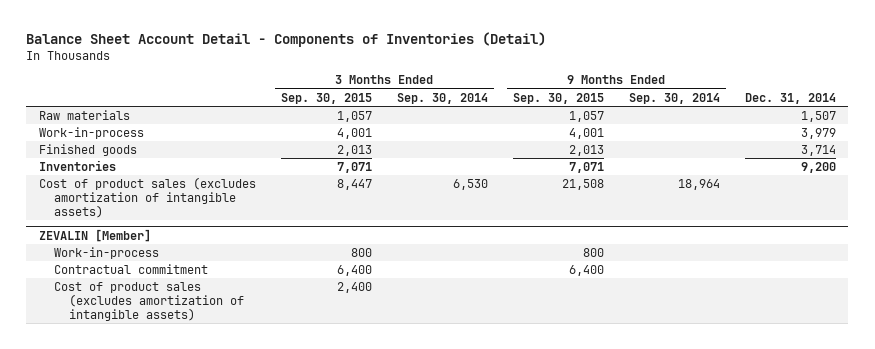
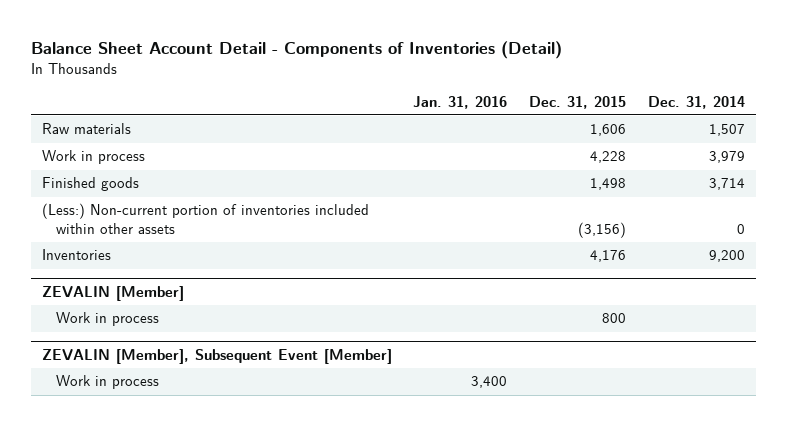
- | 3 Months Ended Sep. 30, 2015 | 3 Months Ended Sep. 30, 2014 | 9 Months Ended Sep. 30, 2015 | 9 Months Ended Sep. 30, 2014 | Dec. 31, 2014
+ | Jan. 31, 2016 | Dec. 31, 2015 | Dec. 31, 2014
- Work-in-process | 4,001 | | 4,001 | | 3,979
+ Work in process | | 4,228 | 3,979
+ (Less:) Non-current portion of inventories included within other assets | | (3,156) | 0
- Cost of product sales (excludes amortization of intangible assets) | 8,447 | 6,530 | 21,508 | 18,964 |
@ ZEVALIN [Member]
- Work-in-process | 800 | | 800 | |
- Contractual commitment | 6,400 | | 6,400 | |
- Cost of product sales (excludes amortization of intangible assets) | 2,400 | | | |
+ Work in process | | 800 |
+ ZEVALIN [Member], Subsequent Event [Member]
+ Work in process | 3,400 | |

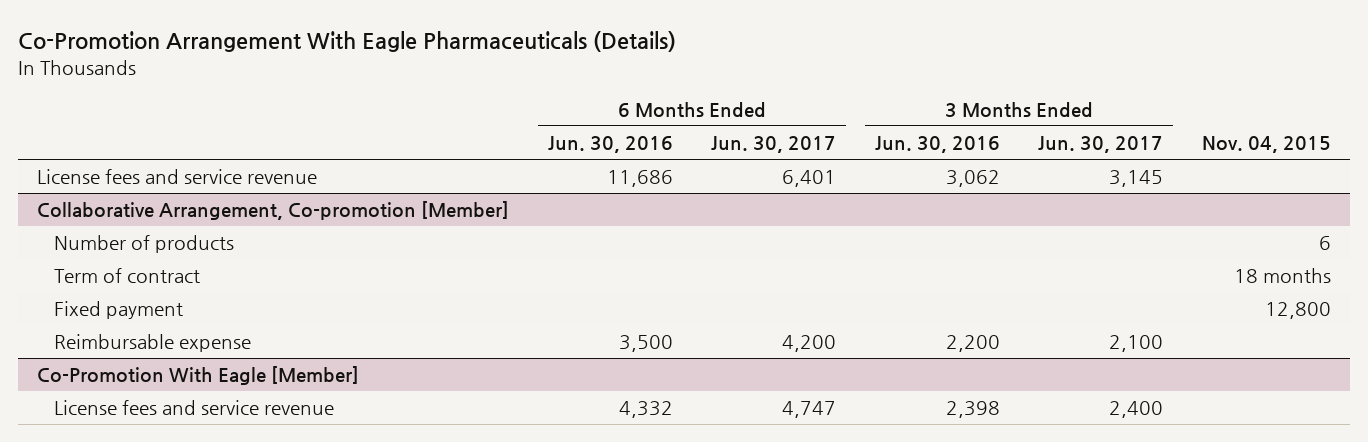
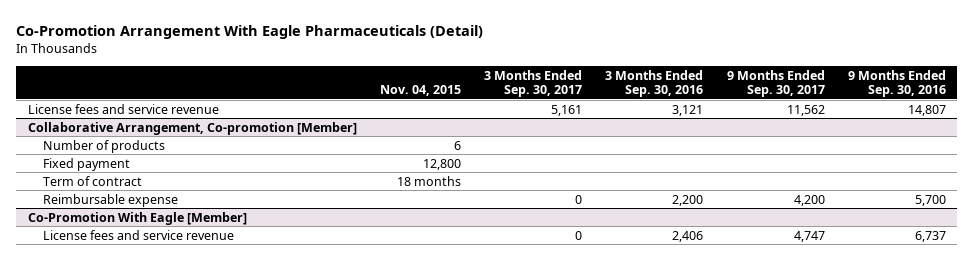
- Co-Promotion Arrangement With Eagle Pharmaceuticals (Details)
+ Co-Promotion Arrangement With Eagle Pharmaceuticals (Detail)
- | 6 Months Ended Jun. 30, 2016 | 6 Months Ended Jun. 30, 2017 | 3 Months Ended Jun. 30, 2016 | 3 Months Ended Jun. 30, 2017 | Nov. 04, 2015
+ | Nov. 04, 2015 | 3 Months Ended Sep. 30, 2017 | 3 Months Ended Sep. 30, 2016 | 9 Months Ended Sep. 30, 2017 | 9 Months Ended Sep. 30, 2016
@ Collaborative Arrangement, Co-promotion [Member]
moved down: Term of contract | 18 months | | | |

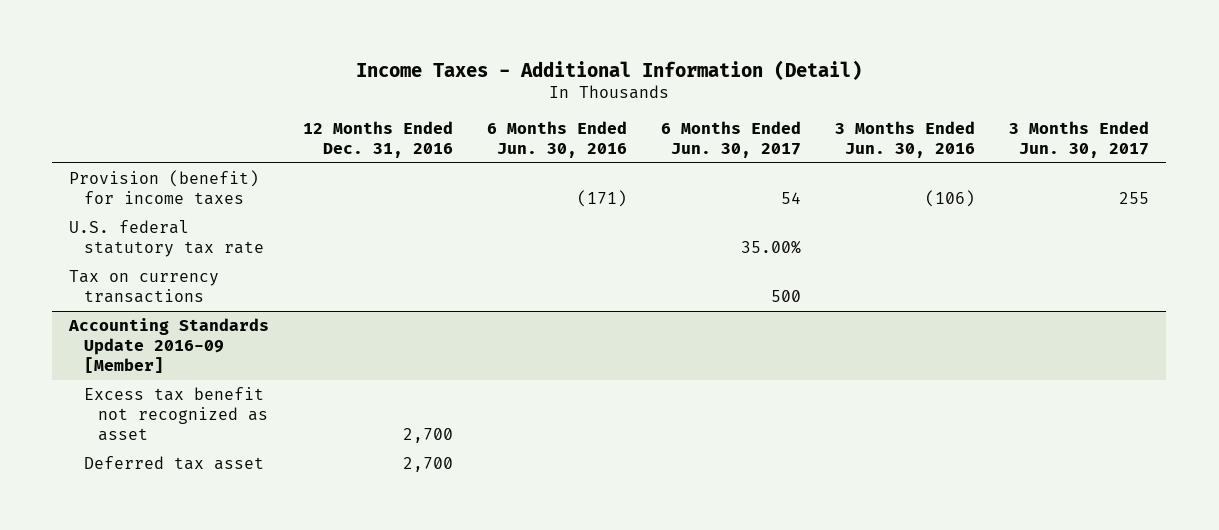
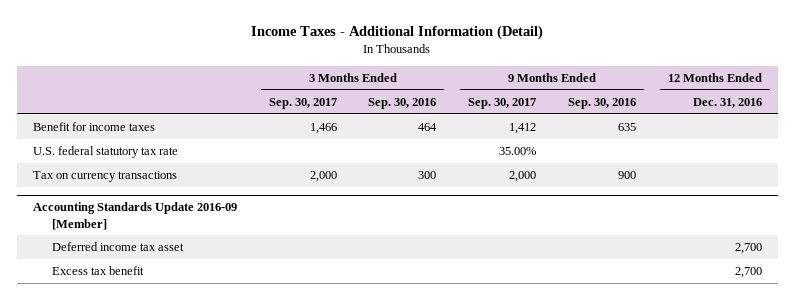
- | 12 Months Ended Dec. 31, 2016 | 6 Months Ended Jun. 30, 2016 | 6 Months Ended Jun. 30, 2017 | 3 Months Ended Jun. 30, 2016 | 3 Months Ended Jun. 30, 2017
+ | 3 Months Ended Sep. 30, 2017 | 3 Months Ended Sep. 30, 2016 | 9 Months Ended Sep. 30, 2017 | 9 Months Ended Sep. 30, 2016 | 12 Months Ended Dec. 31, 2016
- Provision (benefit) for income taxes | | (171) | 54 | (106) | 255
+ Benefit for income taxes | 1,466 | 464 | 1,412 | 635 |
@ Accounting Standards Update 2016-09 [Member]
- Excess tax benefit not recognized as asset | 2,700 | | | |
- Deferred tax asset | 2,700 | | | |
+ Deferred income tax asset | | | | | 2,700
+ Excess tax benefit | | | | | 2,700

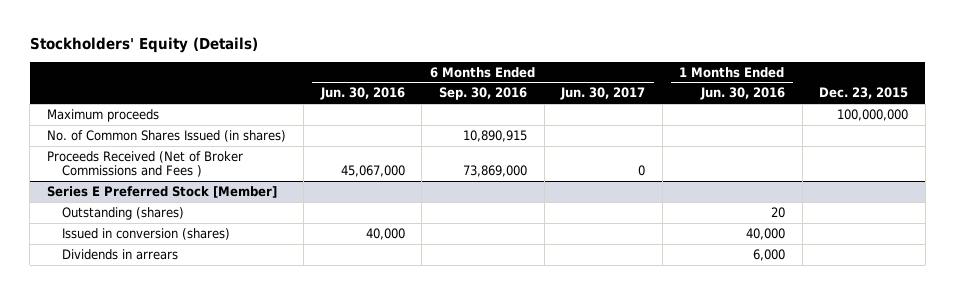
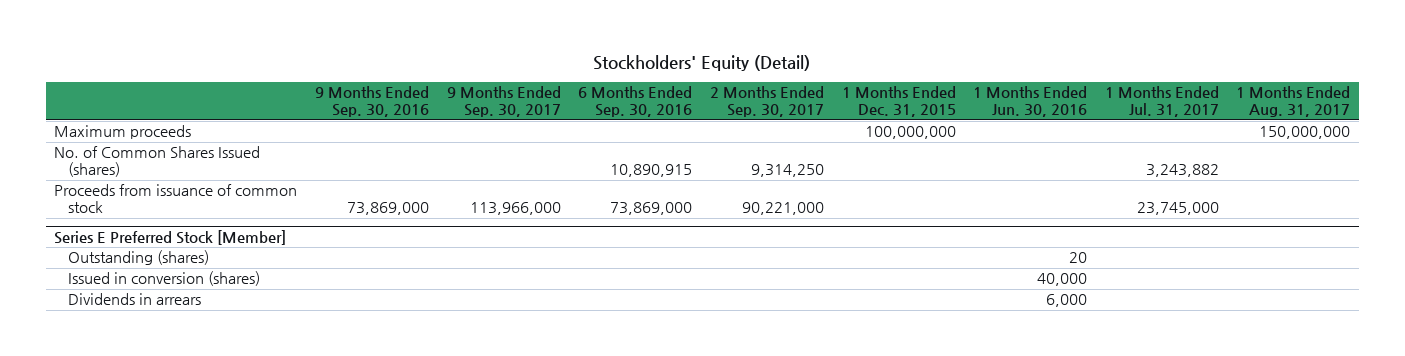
- Stockholders' Equity (Details)
+ Stockholders' Equity (Detail)
- | 6 Months Ended Jun. 30, 2016 | 6 Months Ended Sep. 30, 2016 | 6 Months Ended Jun. 30, 2017 | 1 Months Ended Jun. 30, 2016 | Dec. 23, 2015
+ | 9 Months Ended Sep. 30, 2016 | 9 Months Ended Sep. 30, 2017 | 6 Months Ended Sep. 30, 2016 | 2 Months Ended Sep. 30, 2017 | 1 Months Ended Dec. 31, 2015 | 1 Months Ended Jun. 30, 2016 | 1 Months Ended Jul. 31, 2017 | 1 Months Ended Aug. 31, 2017
- No. of Common Shares Issued (in shares) | | 10,890,915 | | |
- Proceeds Received (Net of Broker Commissions and Fees ) | 45,067,000 | 73,869,000 | 0 | |
+ No. of Common Shares Issued (shares) | | | 10,890,915 | 9,314,250 | | | 3,243,882 |
+ Proceeds from issuance of common stock | 73,869,000 | 113,966,000 | 73,869,000 | 90,221,000 | | | 23,745,000 |

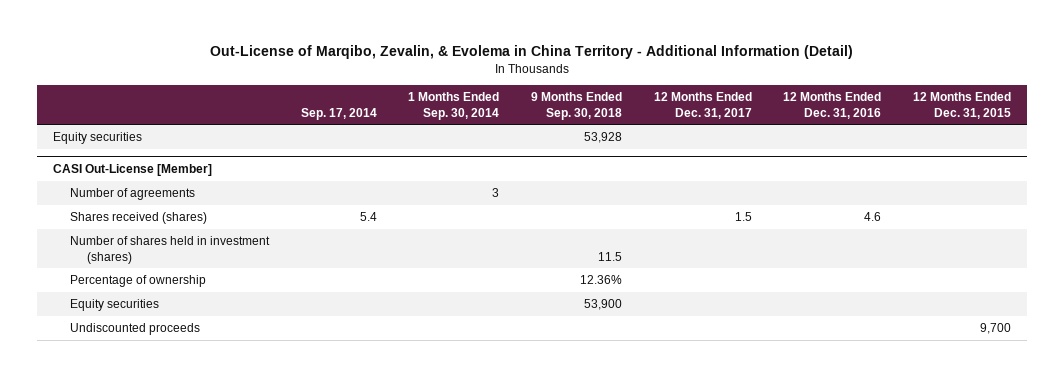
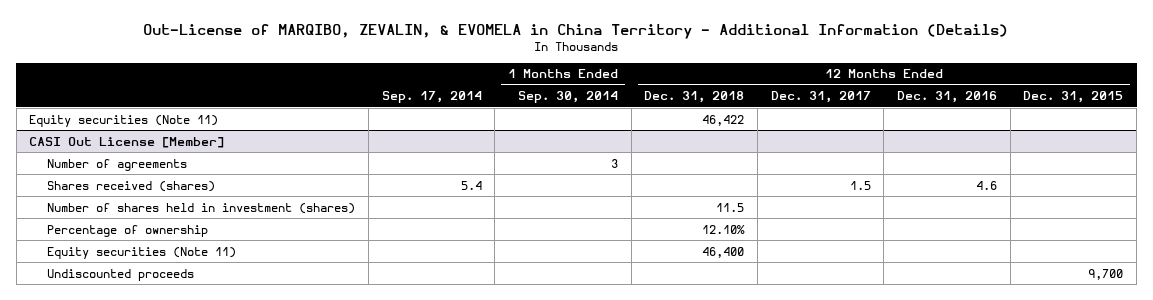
- Out-License of Marqibo, Zevalin, & Evolema in China Territory - Additional Information (Detail)
+ Out-License of MARQIBO, ZEVALIN, & EVOMELA in China Territory - Additional Information (Details)
- | Sep. 17, 2014 | 1 Months Ended Sep. 30, 2014 | 9 Months Ended Sep. 30, 2018 | 12 Months Ended Dec. 31, 2017 | 12 Months Ended Dec. 31, 2016 | 12 Months Ended Dec. 31, 2015
+ | Sep. 17, 2014 | 1 Months Ended Sep. 30, 2014 | 12 Months Ended Dec. 31, 2018 | 12 Months Ended Dec. 31, 2017 | 12 Months Ended Dec. 31, 2016 | 12 Months Ended Dec. 31, 2015
- Equity securities | | | 53,928 | | |
- CASI Out-License [Member]
+ Equity securities (Note 11) | | | 46,422 | | |
+ CASI Out License [Member]
- Equity securities | | | 53,900 | | |
+ Equity securities (Note 11) | | | 46,400 | | |

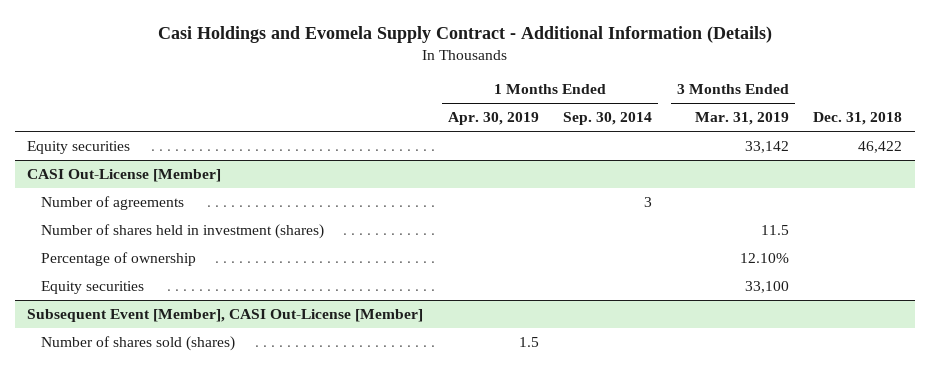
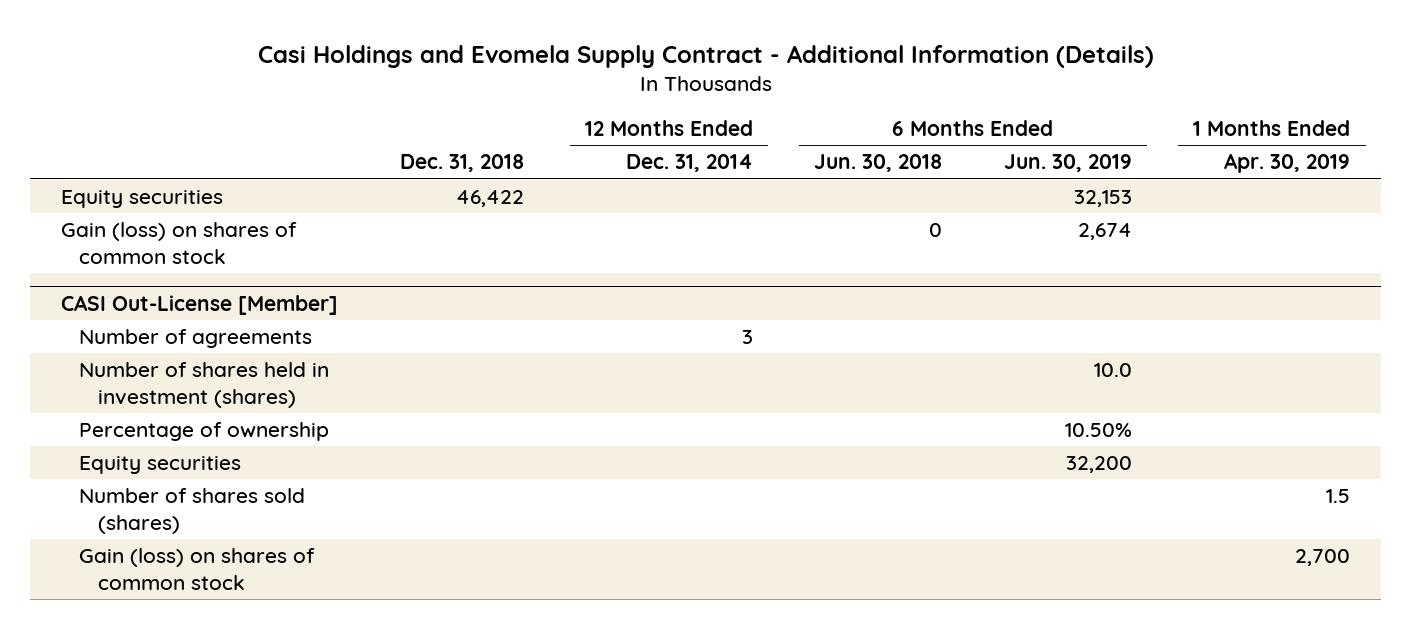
- | 1 Months Ended Apr. 30, 2019 | 1 Months Ended Sep. 30, 2014 | 3 Months Ended Mar. 31, 2019 | Dec. 31, 2018
+ | Dec. 31, 2018 | 12 Months Ended Dec. 31, 2014 | 6 Months Ended Jun. 30, 2018 | 6 Months Ended Jun. 30, 2019 | 1 Months Ended Apr. 30, 2019
+ Gain (loss) on shares of common stock | | | 0 | 2,674 |
- Subsequent Event [Member], CASI Out-License [Member]
- Number of shares sold (shares) | 1.5 | | |
@ CASI Out-License [Member]
+ Number of shares sold (shares) | | | | | 1.5
+ Gain (loss) on shares of common stock | | | | | 2,700

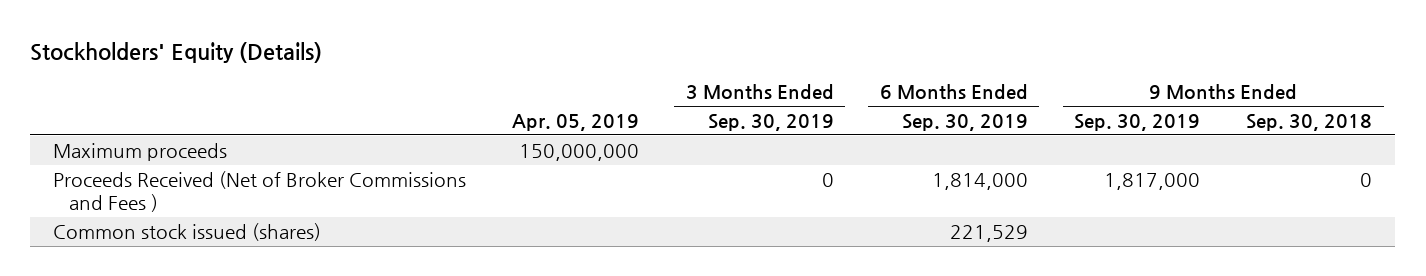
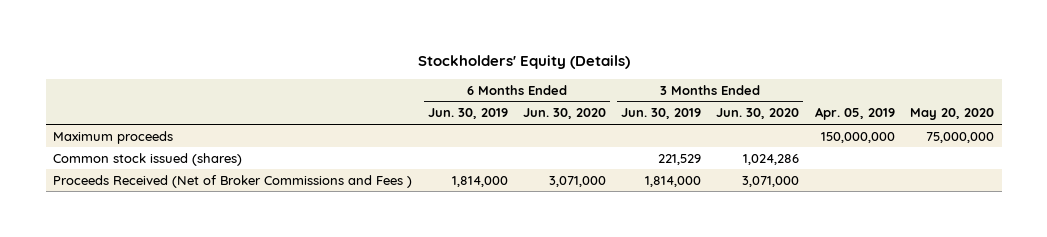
- | Apr. 05, 2019 | 3 Months Ended Sep. 30, 2019 | 6 Months Ended Sep. 30, 2019 | 9 Months Ended Sep. 30, 2019 | 9 Months Ended Sep. 30, 2018
+ | 6 Months Ended Jun. 30, 2019 | 6 Months Ended Jun. 30, 2020 | 3 Months Ended Jun. 30, 2019 | 3 Months Ended Jun. 30, 2020 | Apr. 05, 2019 | May 20, 2020
moved down: Proceeds Received (Net of Broker Commissions and Fees ) | 1,814,000 | 3,071,000 | 1,814,000 | 3,071,000 | |

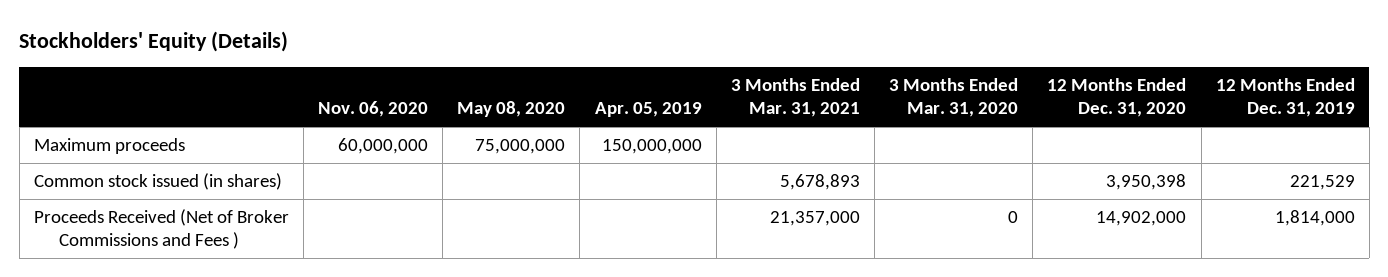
- | 6 Months Ended Jun. 30, 2019 | 6 Months Ended Jun. 30, 2020 | 3 Months Ended Jun. 30, 2019 | 3 Months Ended Jun. 30, 2020 | Apr. 05, 2019 | May 20, 2020
+ | Nov. 06, 2020 | May 08, 2020 | Apr. 05, 2019 | 3 Months Ended Mar. 31, 2021 | 3 Months Ended Mar. 31, 2020 | 12 Months Ended Dec. 31, 2020 | 12 Months Ended Dec. 31, 2019
- Common stock issued (shares) | | | 221,529 | 1,024,286 | |
+ Common stock issued (in shares) | | | | 5,678,893 | | 3,950,398 | 221,529

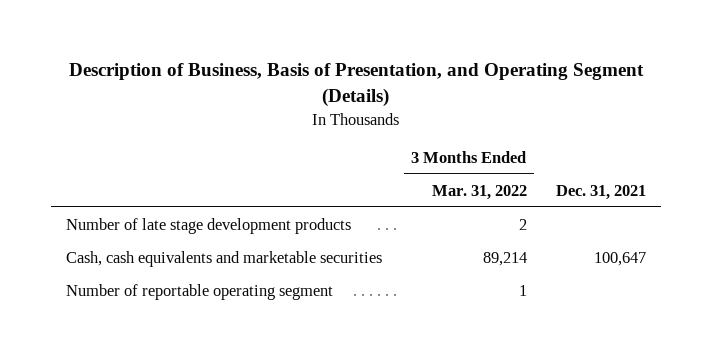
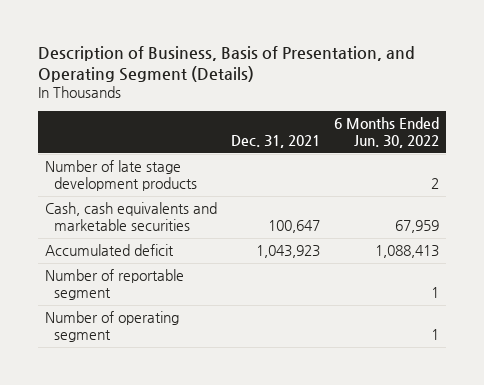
- | 3 Months Ended Mar. 31, 2022 | Dec. 31, 2021
+ | Dec. 31, 2021 | 6 Months Ended Jun. 30, 2022
- Number of reportable operating segment | 1 |
+ Accumulated deficit | 1,043,923 | 1,088,413
+ Number of reportable segment | | 1
+ Number of operating segment | | 1

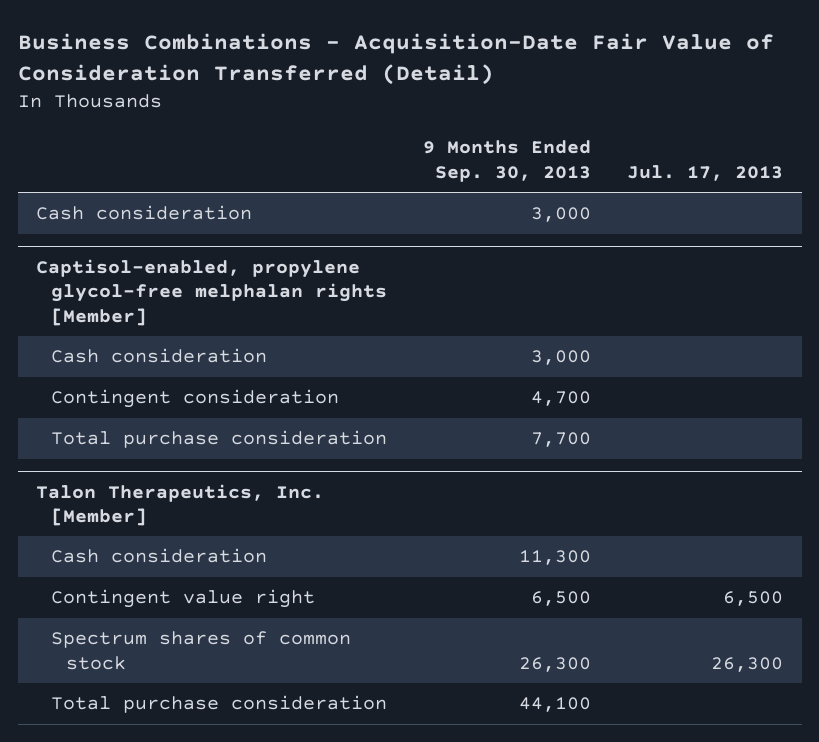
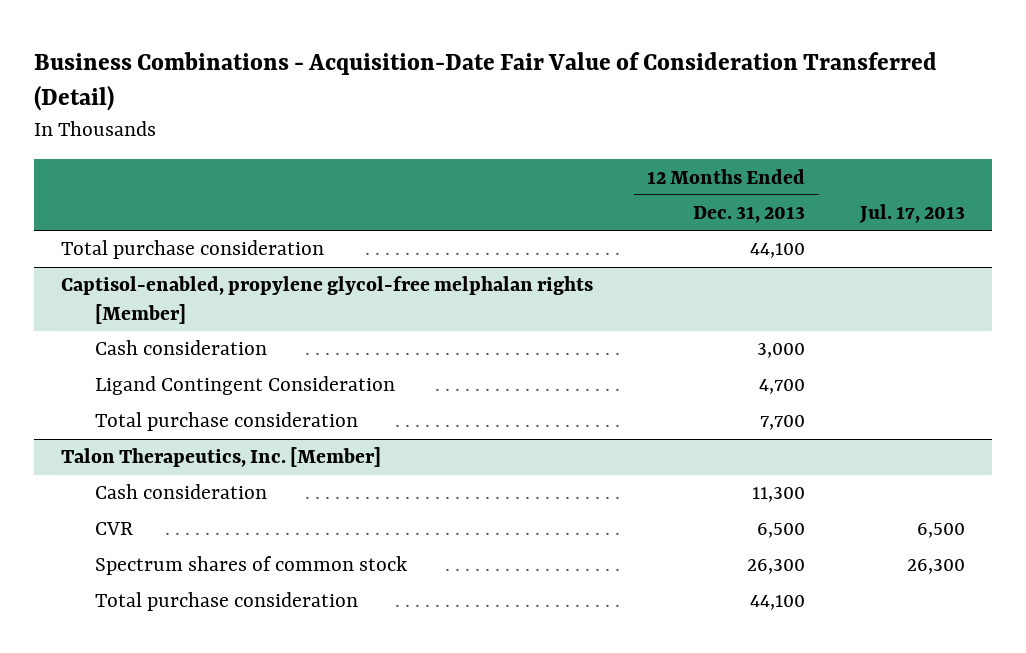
- | 9 Months Ended Sep. 30, 2013 | Jul. 17, 2013
+ | 12 Months Ended Dec. 31, 2013 | Jul. 17, 2013
- Cash consideration | 3,000 |
+ Total purchase consideration | 44,100 |
@ Captisol-enabled, propylene glycol-free melphalan rights [Member]
- Contingent consideration | 4,700 |
+ Ligand Contingent Consideration | 4,700 |
@ Talon Therapeutics, Inc. [Member]
- Contingent value right | 6,500 | 6,500
+ CVR | 6,500 | 6,500

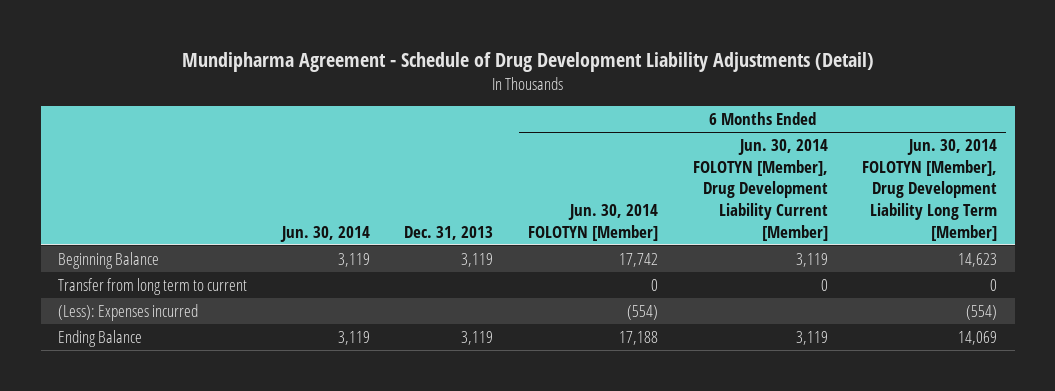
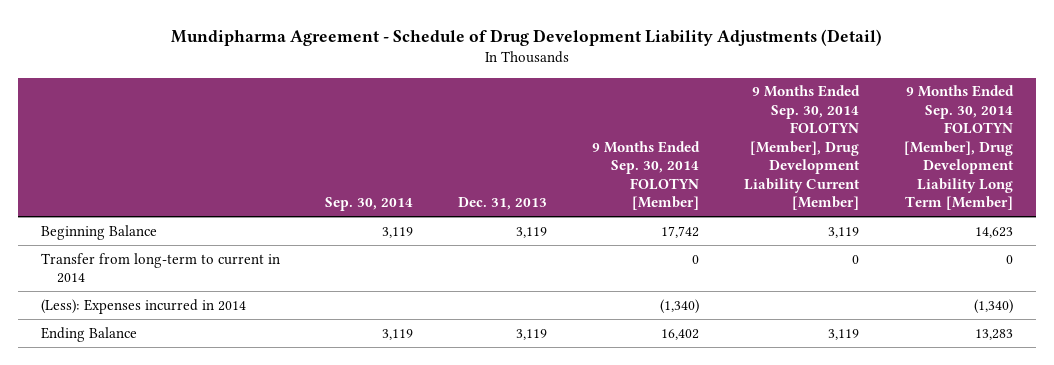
- | Jun. 30, 2014 | Dec. 31, 2013 | 6 Months Ended Jun. 30, 2014 FOLOTYN [Member] | 6 Months Ended Jun. 30, 2014 FOLOTYN [Member], Drug Development Liability Current [Member] | 6 Months Ended Jun. 30, 2014 FOLOTYN [Member], Drug Development Liability Long Term [Member]
+ | Sep. 30, 2014 | Dec. 31, 2013 | 9 Months Ended Sep. 30, 2014 FOLOTYN [Member] | 9 Months Ended Sep. 30, 2014 FOLOTYN [Member], Drug Development Liability Current [Member] | 9 Months Ended Sep. 30, 2014 FOLOTYN [Member], Drug Development Liability Long Term [Member]
- Transfer from long term to current | | | 0 | 0 | 0
- (Less): Expenses incurred | | | (554) | | (554)
+ Transfer from long-term to current in 2014 | | | 0 | 0 | 0
+ (Less): Expenses incurred in 2014 | | | (1,340) | | (1,340)

